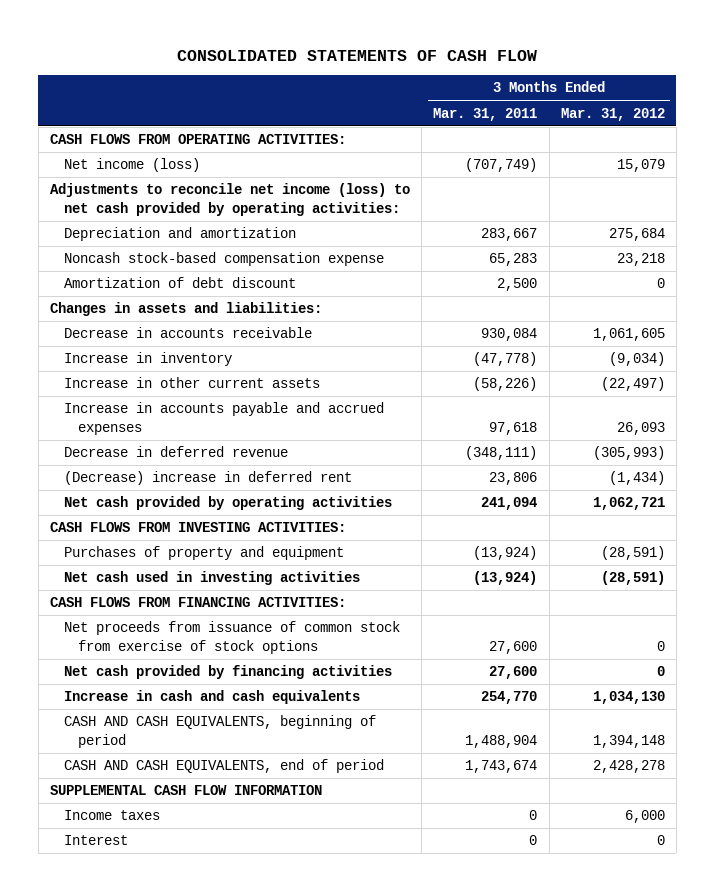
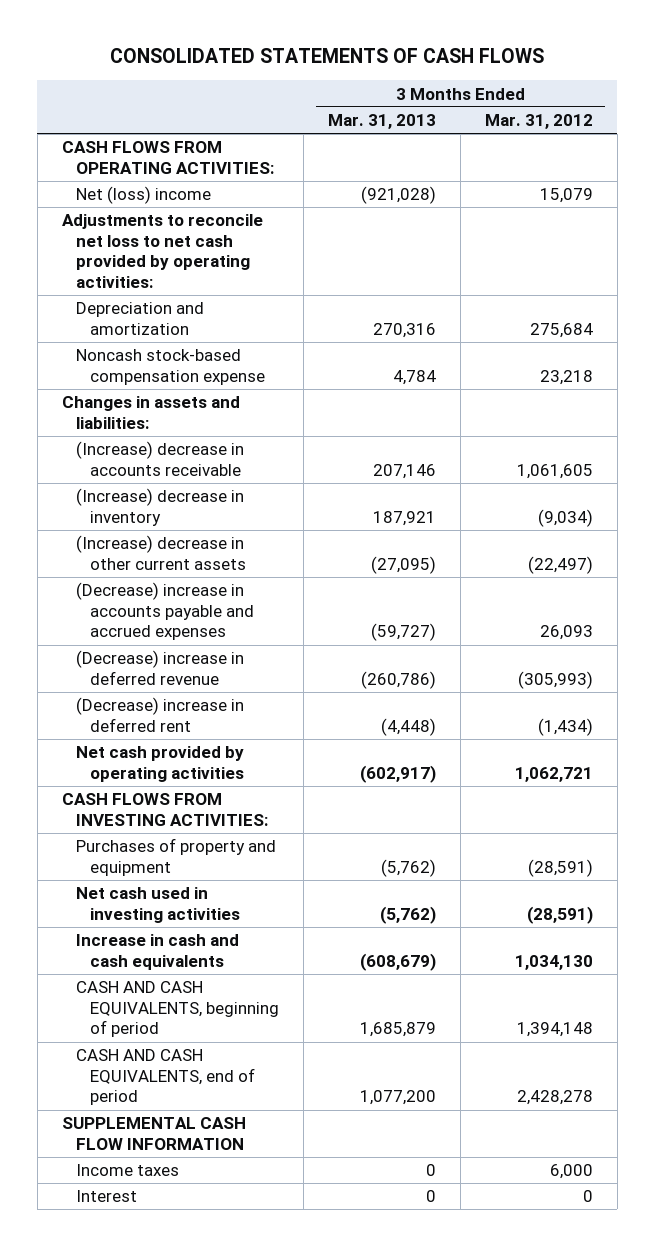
- CONSOLIDATED STATEMENTS OF CASH FLOW
+ CONSOLIDATED STATEMENTS OF CASH FLOWS
- | 3 Months Ended Mar. 31, 2011 | 3 Months Ended Mar. 31, 2012
+ | 3 Months Ended Mar. 31, 2013 | 3 Months Ended Mar. 31, 2012
- Net income (loss) | (707,749) | 15,079
- Adjustments to reconcile net income (loss) to net cash provided by operating activities:
+ Net (loss) income | (921,028) | 15,079
+ Adjustments to reconcile net loss to net cash provided by operating activities:
- Amortization of debt discount | 2,500 | 0
- Decrease in accounts receivable | 930,084 | 1,061,605
- Increase in inventory | (47,778) | (9,034)
- Increase in other current assets | (58,226) | (22,497)
- Increase in accounts payable and accrued expenses | 97,618 | 26,093
- Decrease in deferred revenue | (348,111) | (305,993)
+ (Increase) decrease in accounts receivable | 207,146 | 1,061,605
+ (Increase) decrease in inventory | 187,921 | (9,034)
+ (Increase) decrease in other current assets | (27,095) | (22,497)
+ (Decrease) increase in accounts payable and accrued expenses | (59,727) | 26,093
+ (Decrease) increase in deferred revenue | (260,786) | (305,993)
- CASH FLOWS FROM FINANCING ACTIVITIES:
- Net proceeds from issuance of common stock from exercise of stock options | 27,600 | 0
- Net cash provided by financing activities | 27,600 | 0

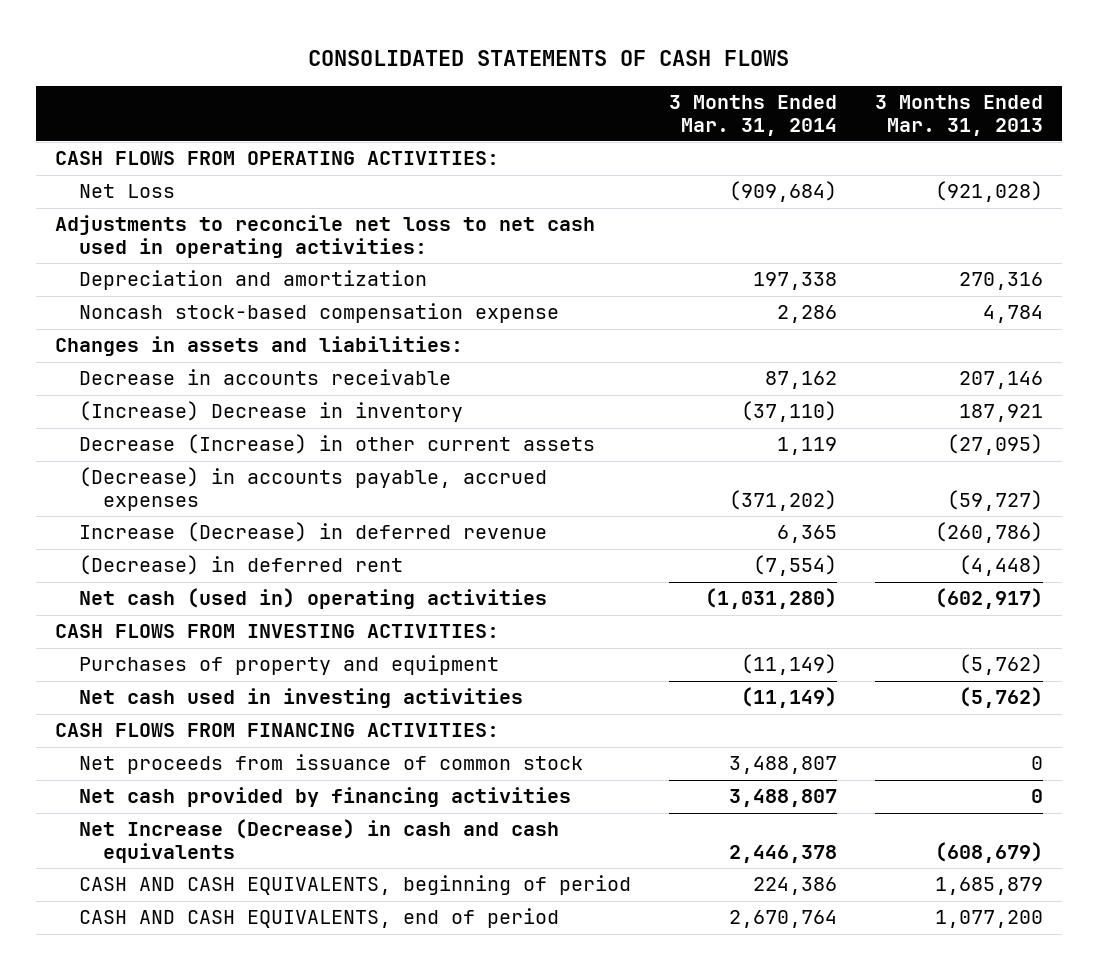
- | 3 Months Ended Mar. 31, 2013 | 3 Months Ended Mar. 31, 2012
+ | 3 Months Ended Mar. 31, 2014 | 3 Months Ended Mar. 31, 2013
- Net (loss) income | (921,028) | 15,079
- Adjustments to reconcile net loss to net cash provided by operating activities:
+ Net Loss | (909,684) | (921,028)
+ Adjustments to reconcile net loss to net cash used in operating activities:
- (Increase) decrease in accounts receivable | 207,146 | 1,061,605
- (Increase) decrease in inventory | 187,921 | (9,034)
- (Increase) decrease in other current assets | (27,095) | (22,497)
- (Decrease) increase in accounts payable and accrued expenses | (59,727) | 26,093
- (Decrease) increase in deferred revenue | (260,786) | (305,993)
- (Decrease) increase in deferred rent | (4,448) | (1,434)
- Net cash provided by operating activities | (602,917) | 1,062,721
+ Decrease in accounts receivable | 87,162 | 207,146
+ (Increase) Decrease in inventory | (37,110) | 187,921
+ Decrease (Increase) in other current assets | 1,119 | (27,095)
+ (Decrease) in accounts payable, accrued expenses | (371,202) | (59,727)
+ Increase (Decrease) in deferred revenue | 6,365 | (260,786)
+ (Decrease) in deferred rent | (7,554) | (4,448)
+ Net cash (used in) operating activities | (1,031,280) | (602,917)
- Increase in cash and cash equivalents | (608,679) | 1,034,130
+ CASH FLOWS FROM FINANCING ACTIVITIES:
+ Net proceeds from issuance of common stock | 3,488,807 | 0
+ Net cash provided by financing activities | 3,488,807 | 0
+ Net Increase (Decrease) in cash and cash equivalents | 2,446,378 | (608,679)
- SUPPLEMENTAL CASH FLOW INFORMATION
- Income taxes | 0 | 6,000
- Interest | 0 | 0

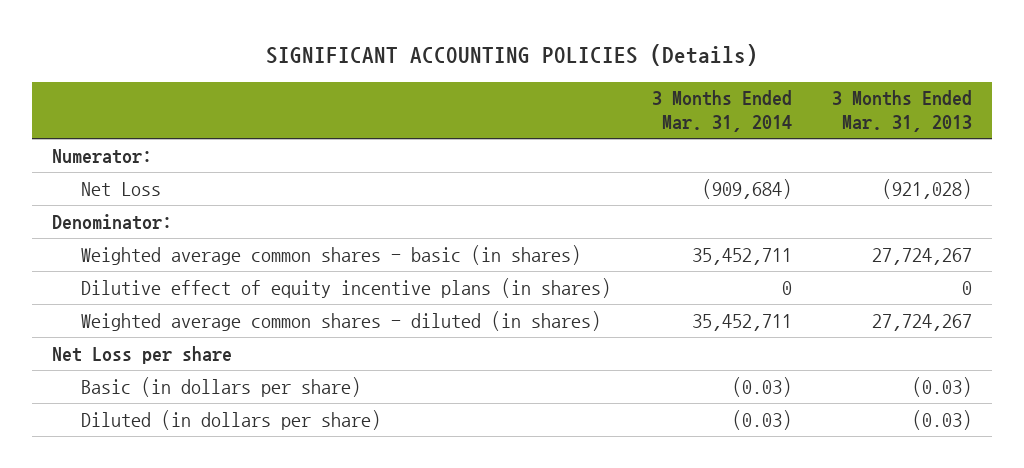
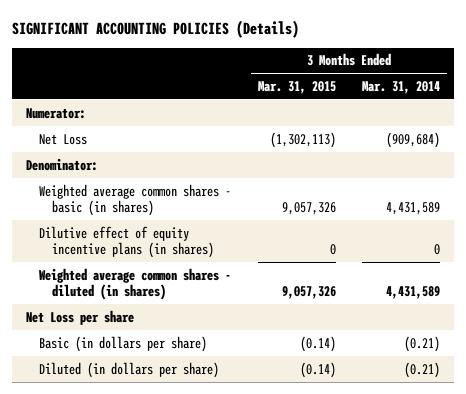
- | 3 Months Ended Mar. 31, 2014 | 3 Months Ended Mar. 31, 2013
+ | 3 Months Ended Mar. 31, 2015 | 3 Months Ended Mar. 31, 2014
- Weighted average common shares - basic (in shares) | 35,452,711 | 27,724,267
+ Weighted average common shares - basic (in shares) | 9,057,326 | 4,431,589
- Weighted average common shares - diluted (in shares) | 35,452,711 | 27,724,267
+ Weighted average common shares - diluted (in shares) | 9,057,326 | 4,431,589
- Basic (in dollars per share) | (0.03) | (0.03)
- Diluted (in dollars per share) | (0.03) | (0.03)
+ Basic (in dollars per share) | (0.14) | (0.21)
+ Diluted (in dollars per share) | (0.14) | (0.21)

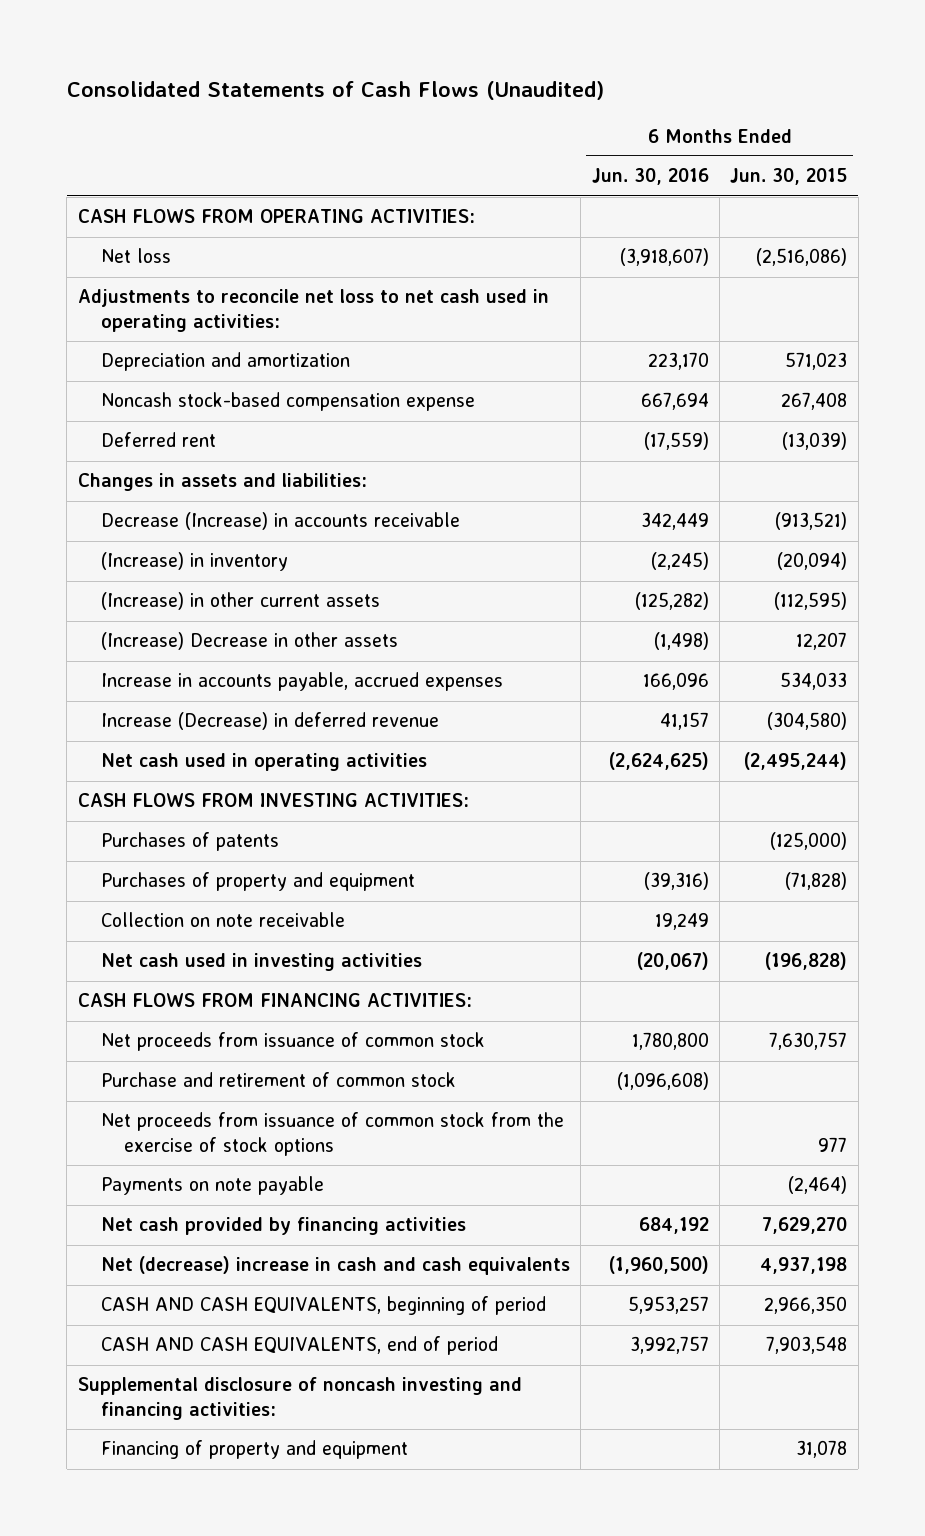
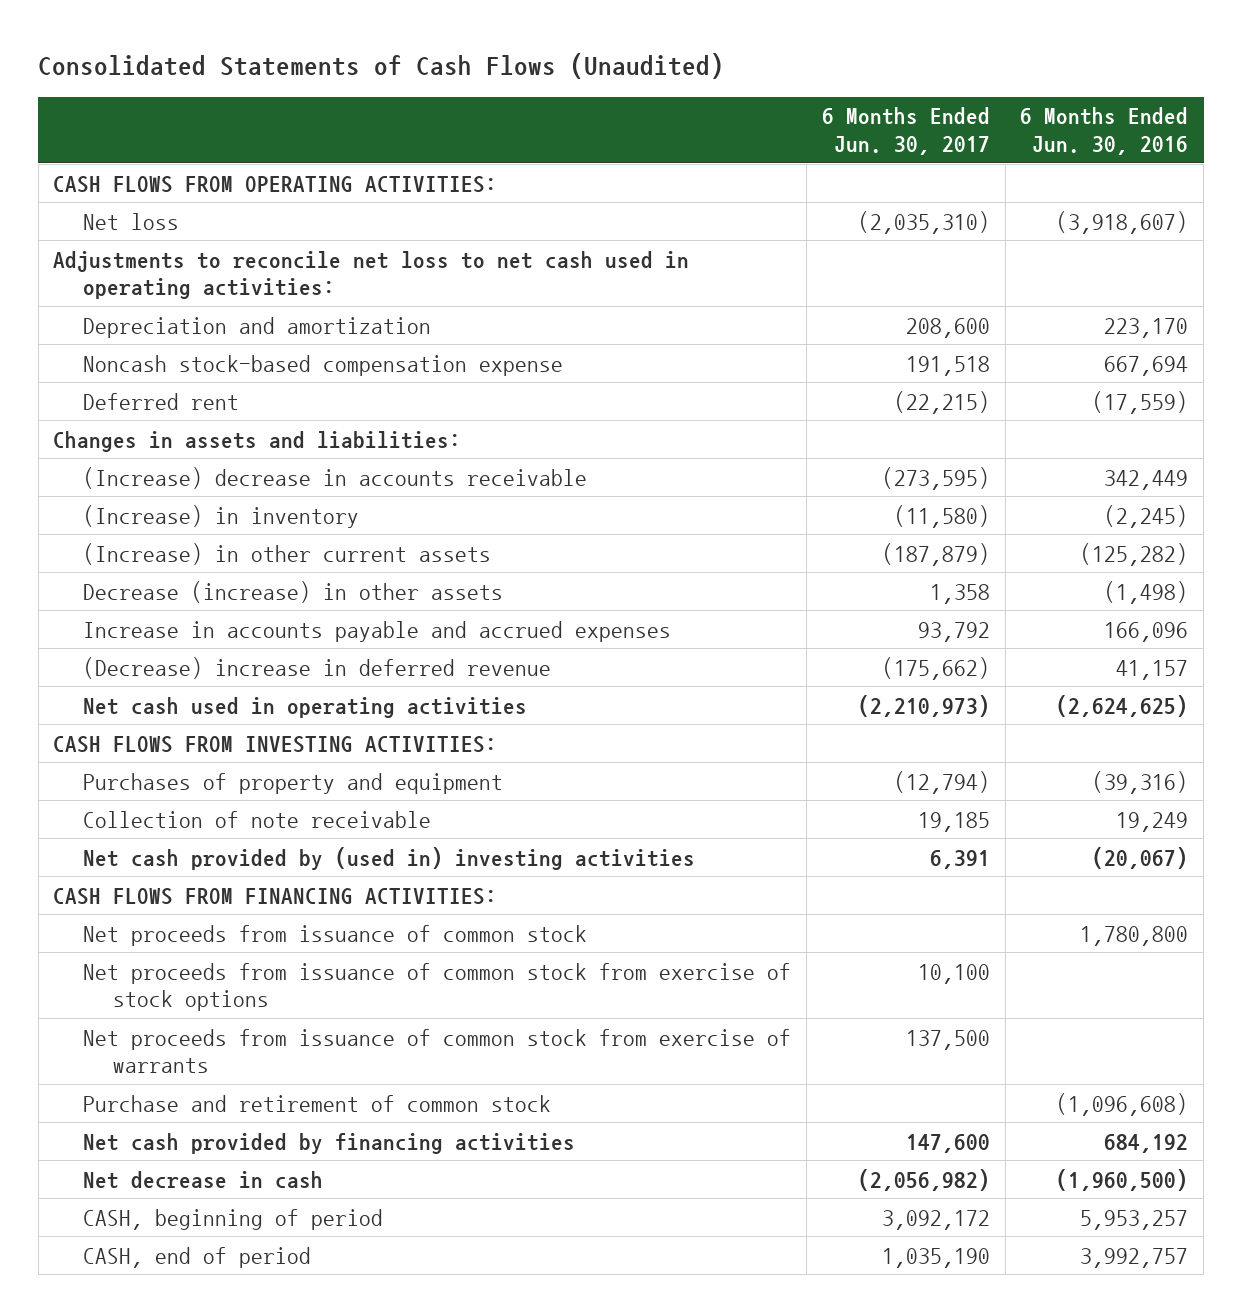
- | 6 Months Ended Jun. 30, 2016 | 6 Months Ended Jun. 30, 2015
+ | 6 Months Ended Jun. 30, 2017 | 6 Months Ended Jun. 30, 2016
- Decrease (Increase) in accounts receivable | 342,449 | (913,521)
+ (Increase) decrease in accounts receivable | (273,595) | 342,449
- (Increase) Decrease in other assets | (1,498) | 12,207
- Increase in accounts payable, accrued expenses | 166,096 | 534,033
- Increase (Decrease) in deferred revenue | 41,157 | (304,580)
+ Decrease (increase) in other assets | 1,358 | (1,498)
+ Increase in accounts payable and accrued expenses | 93,792 | 166,096
+ (Decrease) increase in deferred revenue | (175,662) | 41,157
- Purchases of patents | | (125,000)
- Collection on note receivable | 19,249 |
- Net cash used in investing activities | (20,067) | (196,828)
+ Collection of note receivable | 19,185 | 19,249
+ Net cash provided by (used in) investing activities | 6,391 | (20,067)
+ Net proceeds from issuance of common stock from exercise of stock options | 10,100 |
+ Net proceeds from issuance of common stock from exercise of warrants | 137,500 |
- Net proceeds from issuance of common stock from the exercise of stock options | | 977
- Payments on note payable | | (2,464)
- Net (decrease) increase in cash and cash equivalents | (1,960,500) | 4,937,198
- CASH AND CASH EQUIVALENTS, beginning of period | 5,953,257 | 2,966,350
- CASH AND CASH EQUIVALENTS, end of period | 3,992,757 | 7,903,548
- Supplemental disclosure of noncash investing and financing activities:
- Financing of property and equipment | | 31,078
+ Net decrease in cash | (2,056,982) | (1,960,500)
+ CASH, beginning of period | 3,092,172 | 5,953,257
+ CASH, end of period | 1,035,190 | 3,992,757

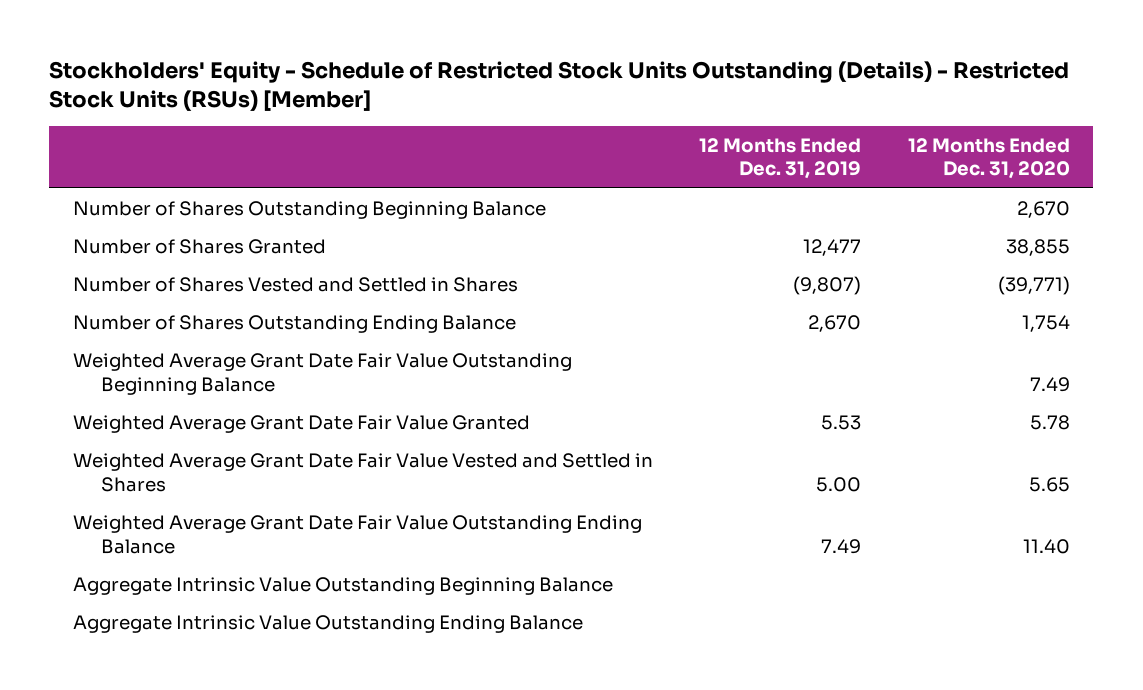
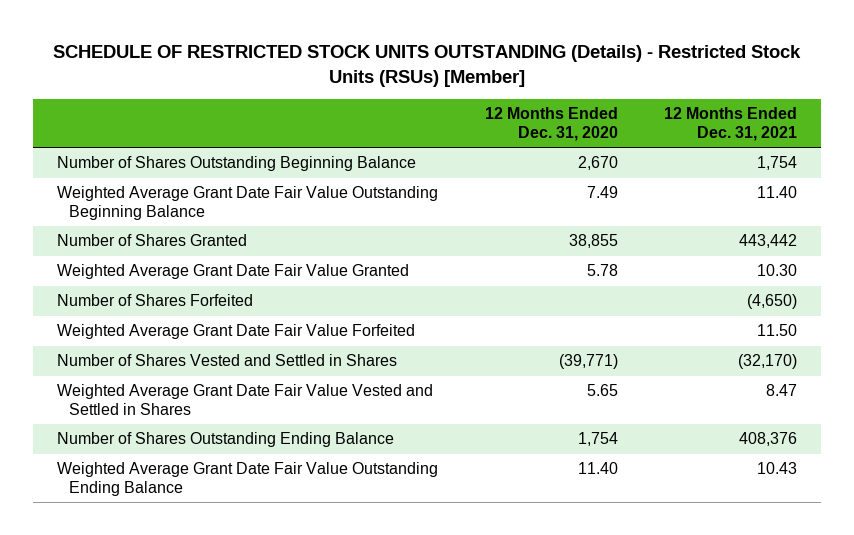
- Stockholders' Equity - Schedule of Restricted Stock Units Outstanding (Details) - Restricted Stock Units (RSUs) [Member]
+ SCHEDULE OF RESTRICTED STOCK UNITS OUTSTANDING (Details) - Restricted Stock Units (RSUs) [Member]
- | 12 Months Ended Dec. 31, 2019 | 12 Months Ended Dec. 31, 2020
+ | 12 Months Ended Dec. 31, 2020 | 12 Months Ended Dec. 31, 2021
moved down: Number of Shares Granted | 38,855 | 443,442
+ Number of Shares Forfeited | | (4,650)
+ Weighted Average Grant Date Fair Value Forfeited | | 11.50
moved down: Number of Shares Vested and Settled in Shares | (39,771) | (32,170)
moved down: Number of Shares Outstanding Ending Balance | 1,754 | 408,376
- Aggregate Intrinsic Value Outstanding Beginning Balance
- Aggregate Intrinsic Value Outstanding Ending Balance

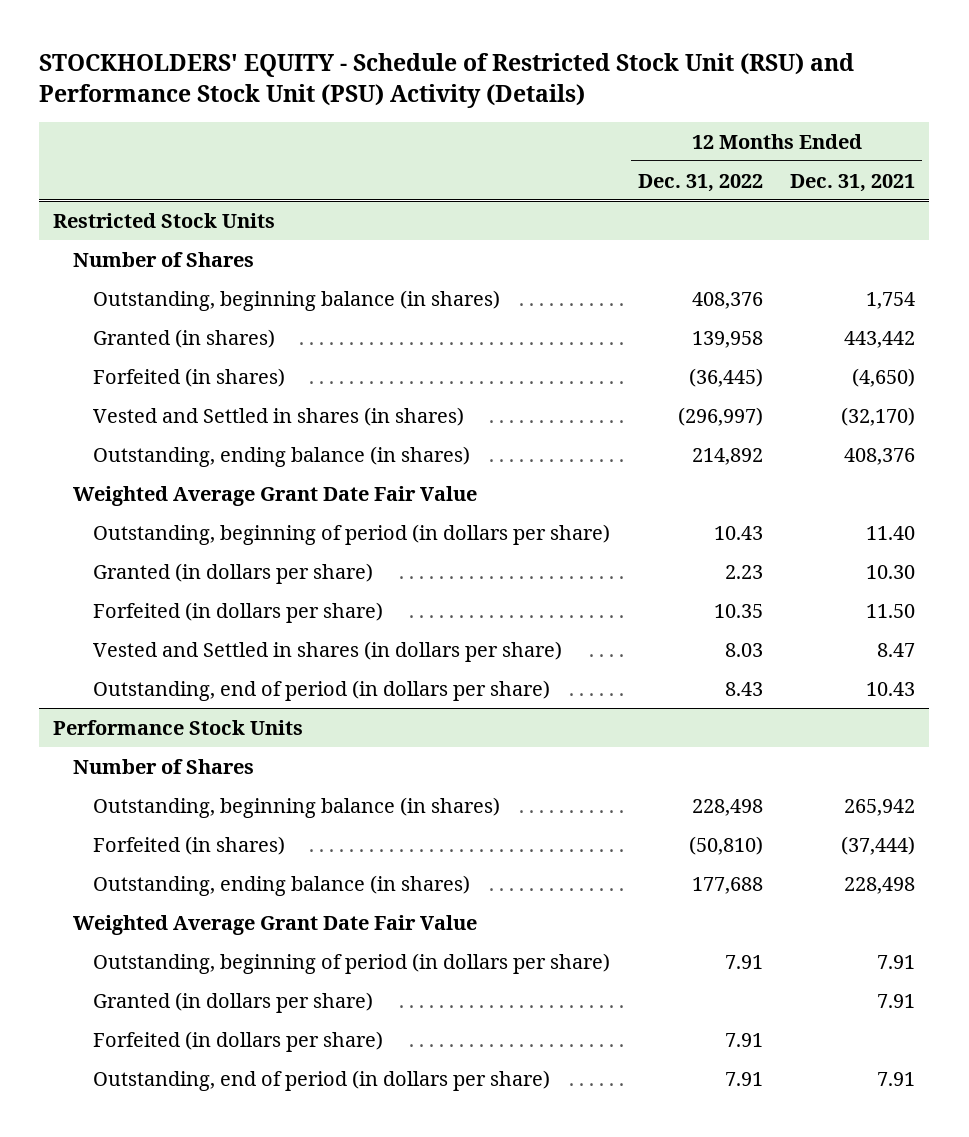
- SCHEDULE OF RESTRICTED STOCK UNITS OUTSTANDING (Details) - Restricted Stock Units (RSUs) [Member]
+ STOCKHOLDERS' EQUITY - Schedule of Restricted Stock Unit (RSU) and Performance Stock Unit (PSU) Activity (Details)
- | 12 Months Ended Dec. 31, 2020 | 12 Months Ended Dec. 31, 2021
+ | 12 Months Ended Dec. 31, 2022 | 12 Months Ended Dec. 31, 2021
- Number of Shares Outstanding Beginning Balance | 2,670 | 1,754
- Weighted Average Grant Date Fair Value Outstanding Beginning Balance | 7.49 | 11.40
- Number of Shares Granted | 38,855 | 443,442
- Weighted Average Grant Date Fair Value Granted | 5.78 | 10.30
- Number of Shares Forfeited | | (4,650)
- Weighted Average Grant Date Fair Value Forfeited | | 11.50
- Number of Shares Vested and Settled in Shares | (39,771) | (32,170)
- Weighted Average Grant Date Fair Value Vested and Settled in Shares | 5.65 | 8.47
- Number of Shares Outstanding Ending Balance | 1,754 | 408,376
- Weighted Average Grant Date Fair Value Outstanding Ending Balance | 11.40 | 10.43
+ Restricted Stock Units
+ Number of Shares
+ Outstanding, beginning balance (in shares) | 408,376 | 1,754
+ Granted (in shares) | 139,958 | 443,442
+ Forfeited (in shares) | (36,445) | (4,650)
+ Vested and Settled in shares (in shares) | (296,997) | (32,170)
+ Outstanding, ending balance (in shares) | 214,892 | 408,376
+ Weighted Average Grant Date Fair Value
+ Outstanding, beginning of period (in dollars per share) | 10.43 | 11.40
+ Granted (in dollars per share) | 2.23 | 10.30
+ Forfeited (in dollars per share) | 10.35 | 11.50
+ Vested and Settled in shares (in dollars per share) | 8.03 | 8.47
+ Outstanding, end of period (in dollars per share) | 8.43 | 10.43
+ Performance Stock Units
+ Number of Shares
+ Outstanding, beginning balance (in shares) | 228,498 | 265,942
+ Forfeited (in shares) | (50,810) | (37,444)
+ Outstanding, ending balance (in shares) | 177,688 | 228,498
+ Weighted Average Grant Date Fair Value
+ Outstanding, beginning of period (in dollars per share) | 7.91 | 7.91
+ Granted (in dollars per share) | | 7.91
+ Forfeited (in dollars per share) | 7.91 |
+ Outstanding, end of period (in dollars per share) | 7.91 | 7.91

